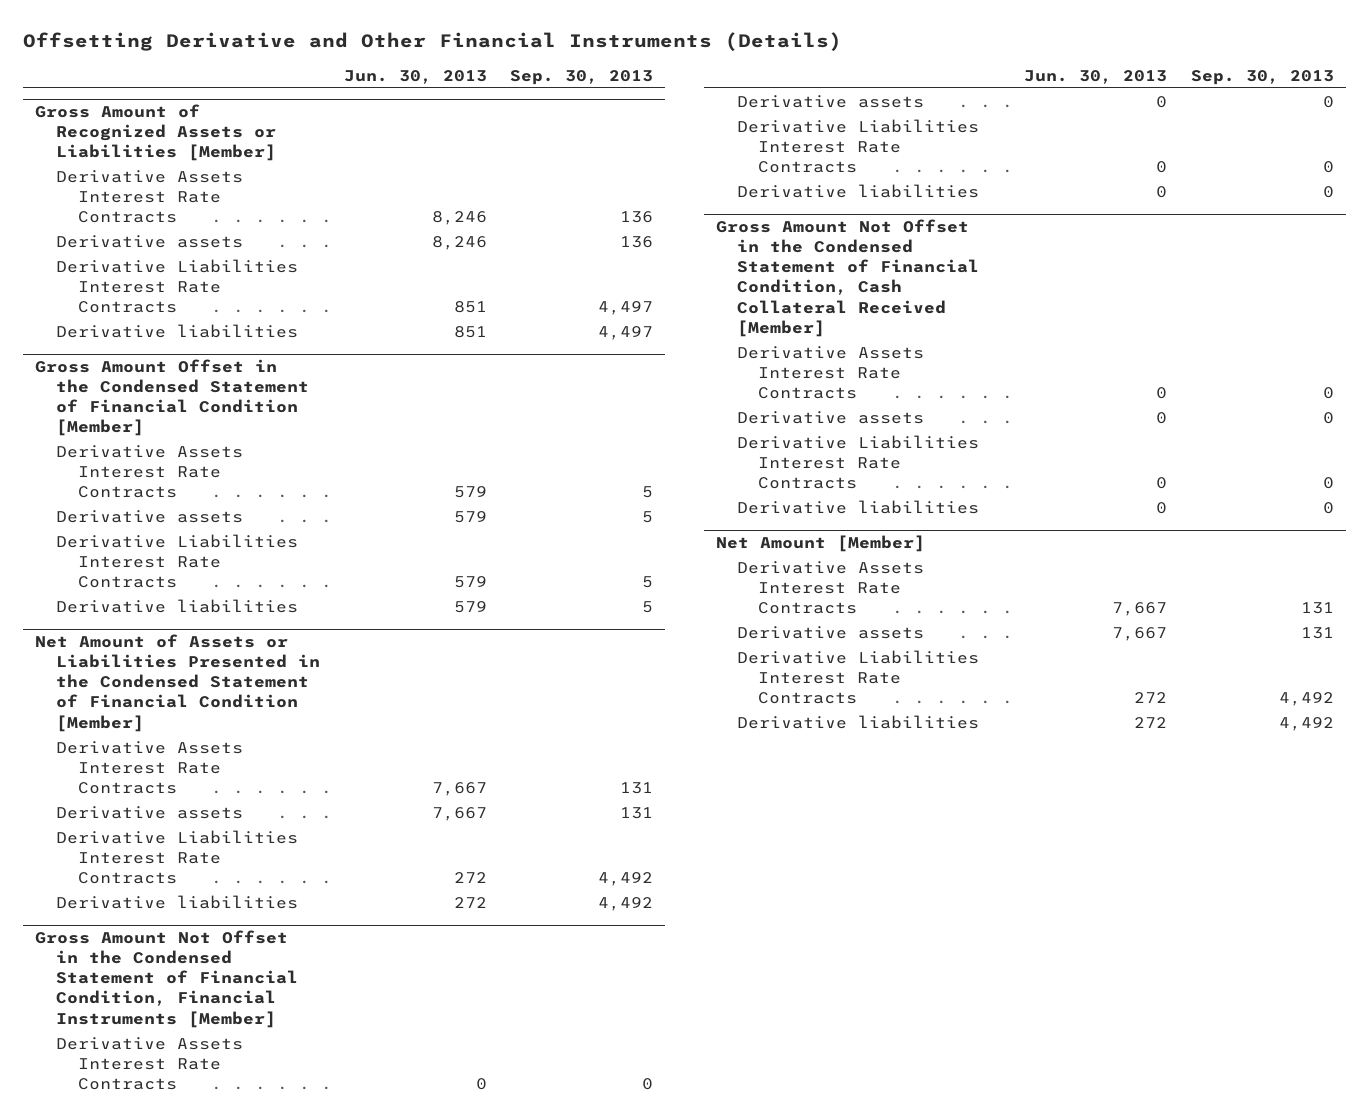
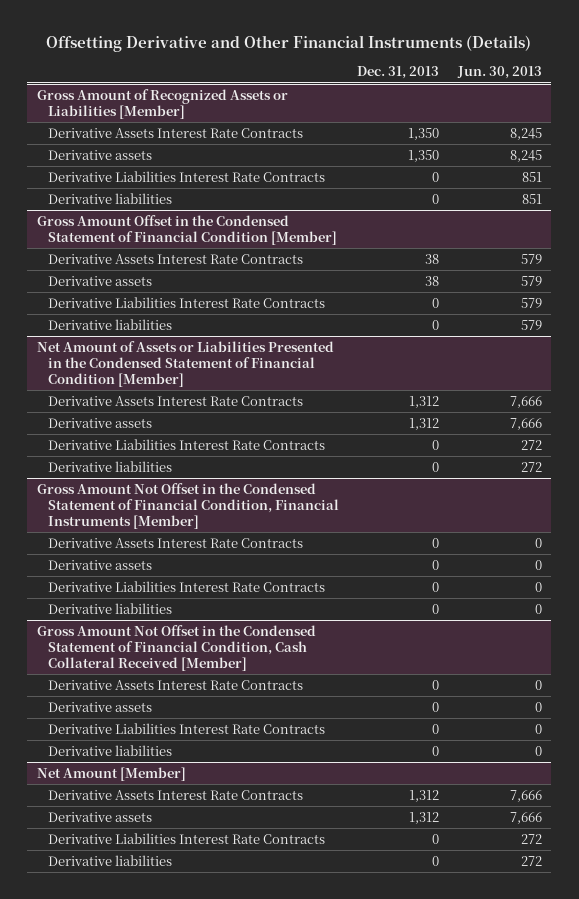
- | Jun. 30, 2013 | Sep. 30, 2013
+ | Dec. 31, 2013 | Jun. 30, 2013
@ Gross Amount of Recognized Assets or Liabilities [Member]
- Derivative Assets Interest Rate Contracts | 8,246 | 136
- Derivative assets | 8,246 | 136
+ Derivative Assets Interest Rate Contracts | 1,350 | 8,245
+ Derivative assets | 1,350 | 8,245
@ Net Amount of Assets or Liabilities Presented in the Condensed Statement of Financial Condition [Member]
- Derivative Assets Interest Rate Contracts | 7,667 | 131
- Derivative assets | 7,667 | 131
+ Derivative Assets Interest Rate Contracts | 1,312 | 7,666
+ Derivative assets | 1,312 | 7,666
@ Net Amount [Member]
- Derivative Assets Interest Rate Contracts | 7,667 | 131
- Derivative assets | 7,667 | 131
+ Derivative Assets Interest Rate Contracts | 1,312 | 7,666
+ Derivative assets | 1,312 | 7,666

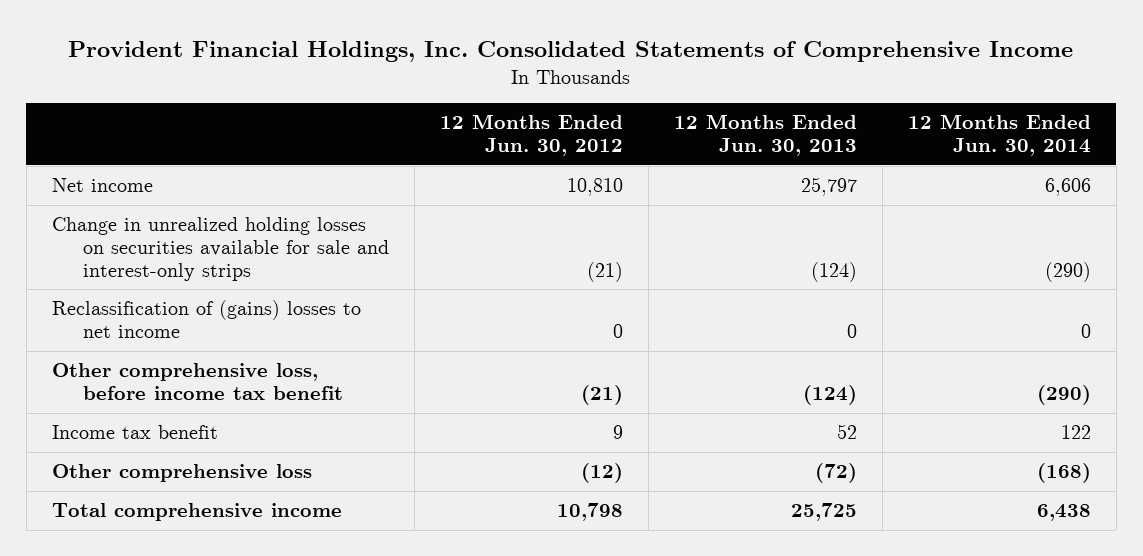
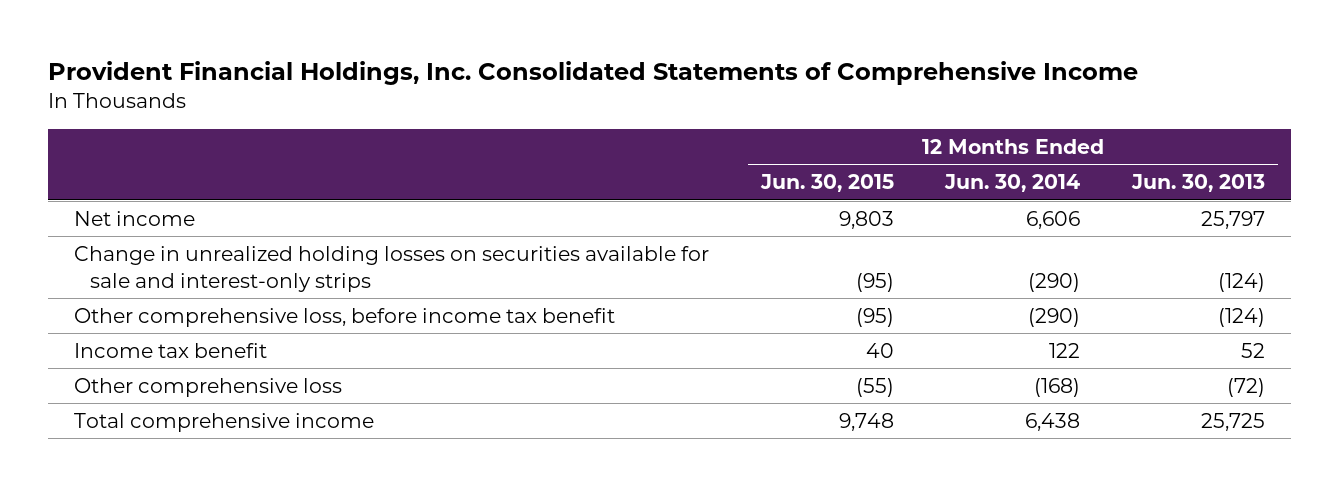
- | 12 Months Ended Jun. 30, 2012 | 12 Months Ended Jun. 30, 2013 | 12 Months Ended Jun. 30, 2014
+ | 12 Months Ended Jun. 30, 2015 | 12 Months Ended Jun. 30, 2014 | 12 Months Ended Jun. 30, 2013
- Reclassification of (gains) losses to net income | 0 | 0 | 0

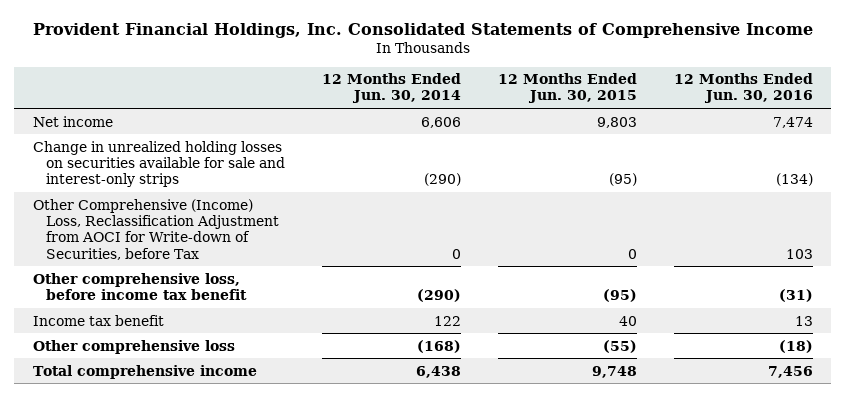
- | 12 Months Ended Jun. 30, 2015 | 12 Months Ended Jun. 30, 2014 | 12 Months Ended Jun. 30, 2013
+ | 12 Months Ended Jun. 30, 2014 | 12 Months Ended Jun. 30, 2015 | 12 Months Ended Jun. 30, 2016
+ Other Comprehensive (Income) Loss, Reclassification Adjustment from AOCI for Write-down of Securities, before Tax | 0 | 0 | 103

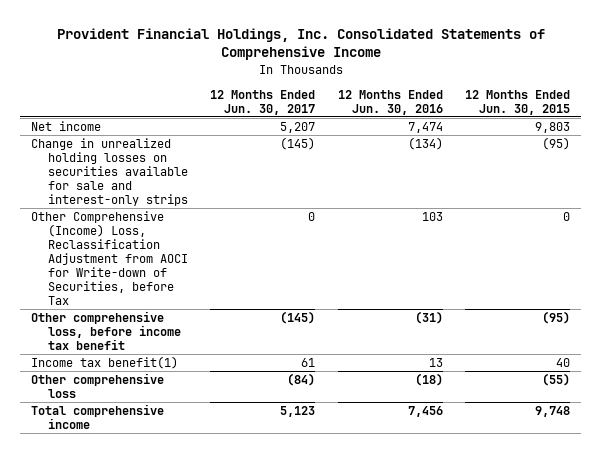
- | 12 Months Ended Jun. 30, 2014 | 12 Months Ended Jun. 30, 2015 | 12 Months Ended Jun. 30, 2016
+ | 12 Months Ended Jun. 30, 2017 | 12 Months Ended Jun. 30, 2016 | 12 Months Ended Jun. 30, 2015
- Income tax benefit | 122 | 40 | 13
+ Income tax benefit(1) | 61 | 13 | 40

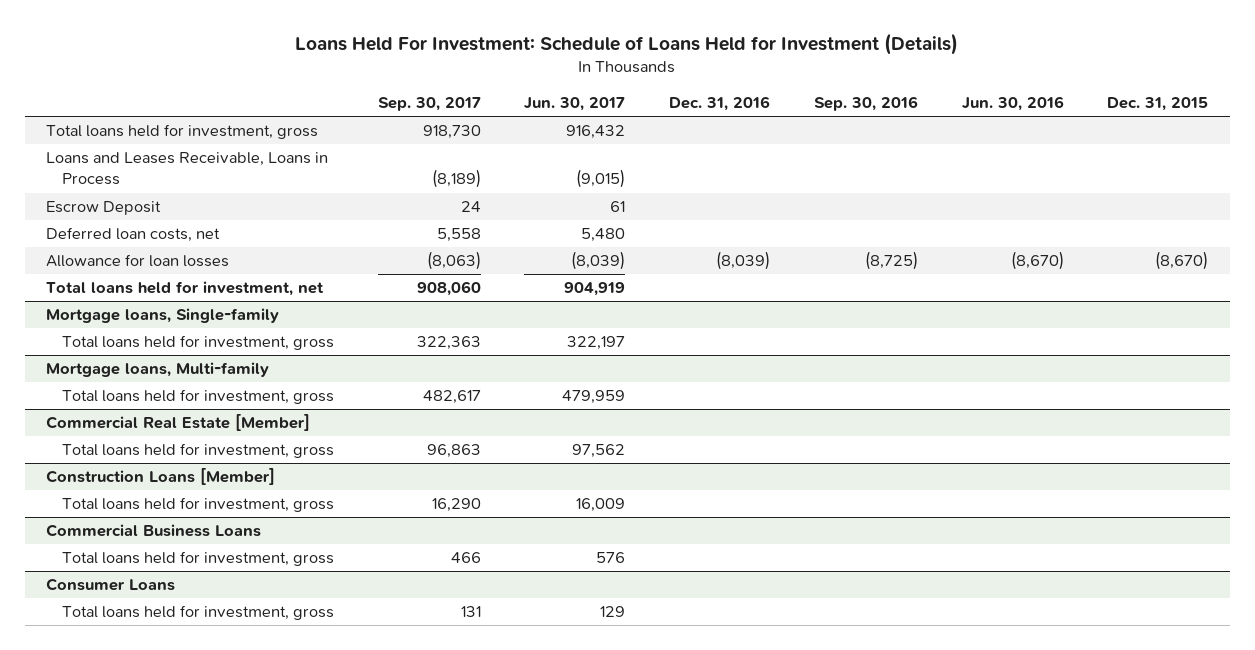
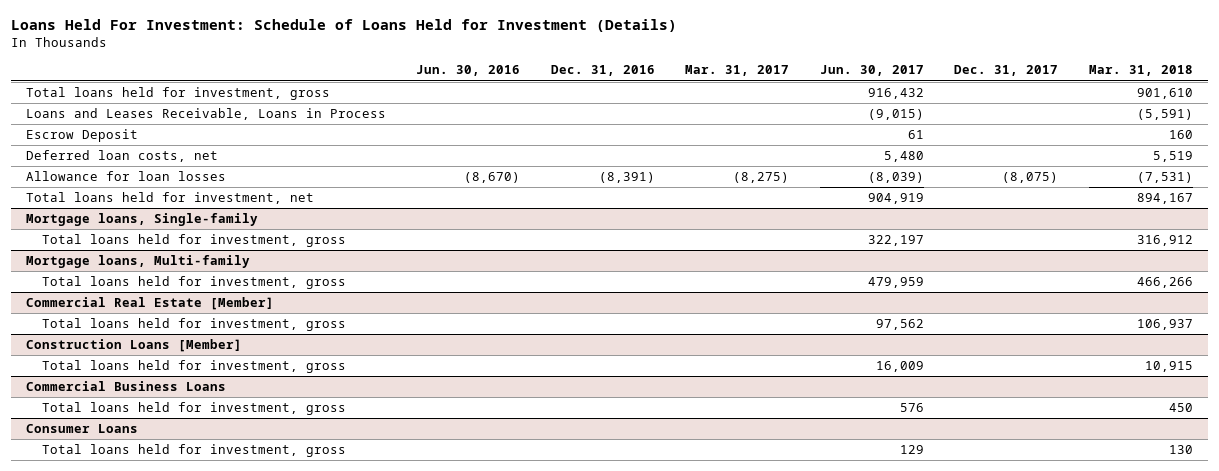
- | Sep. 30, 2017 | Jun. 30, 2017 | Dec. 31, 2016 | Sep. 30, 2016 | Jun. 30, 2016 | Dec. 31, 2015
+ | Jun. 30, 2016 | Dec. 31, 2016 | Mar. 31, 2017 | Jun. 30, 2017 | Dec. 31, 2017 | Mar. 31, 2018
- Allowance for loan losses | (8,063) | (8,039) | (8,039) | (8,725) | (8,670) | (8,670)
+ Allowance for loan losses | (8,670) | (8,391) | (8,275) | (8,039) | (8,075) | (7,531)

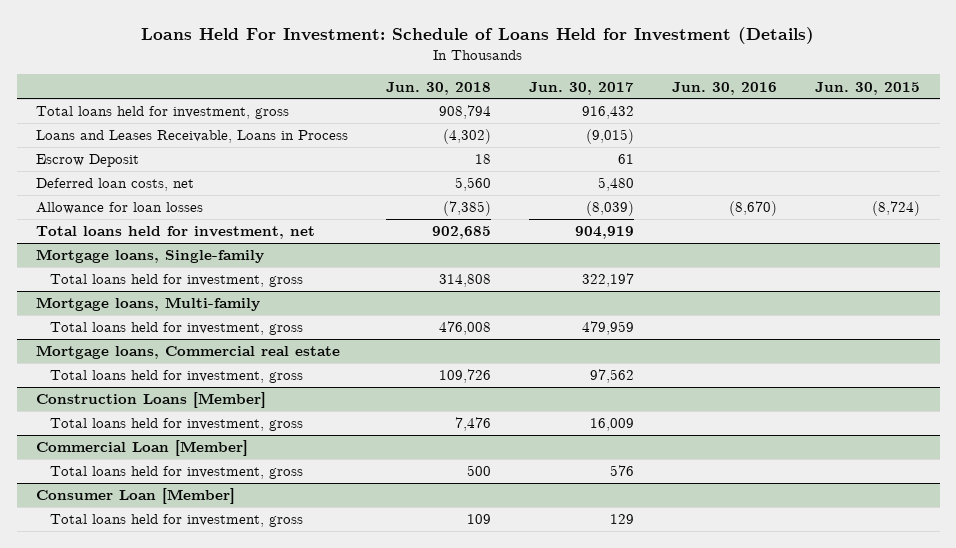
- | Jun. 30, 2016 | Dec. 31, 2016 | Mar. 31, 2017 | Jun. 30, 2017 | Dec. 31, 2017 | Mar. 31, 2018
+ | Jun. 30, 2018 | Jun. 30, 2017 | Jun. 30, 2016 | Jun. 30, 2015
- Commercial Real Estate [Member]
+ Mortgage loans, Commercial real estate
- Commercial Business Loans
+ Commercial Loan [Member]
- Consumer Loans
+ Consumer Loan [Member]

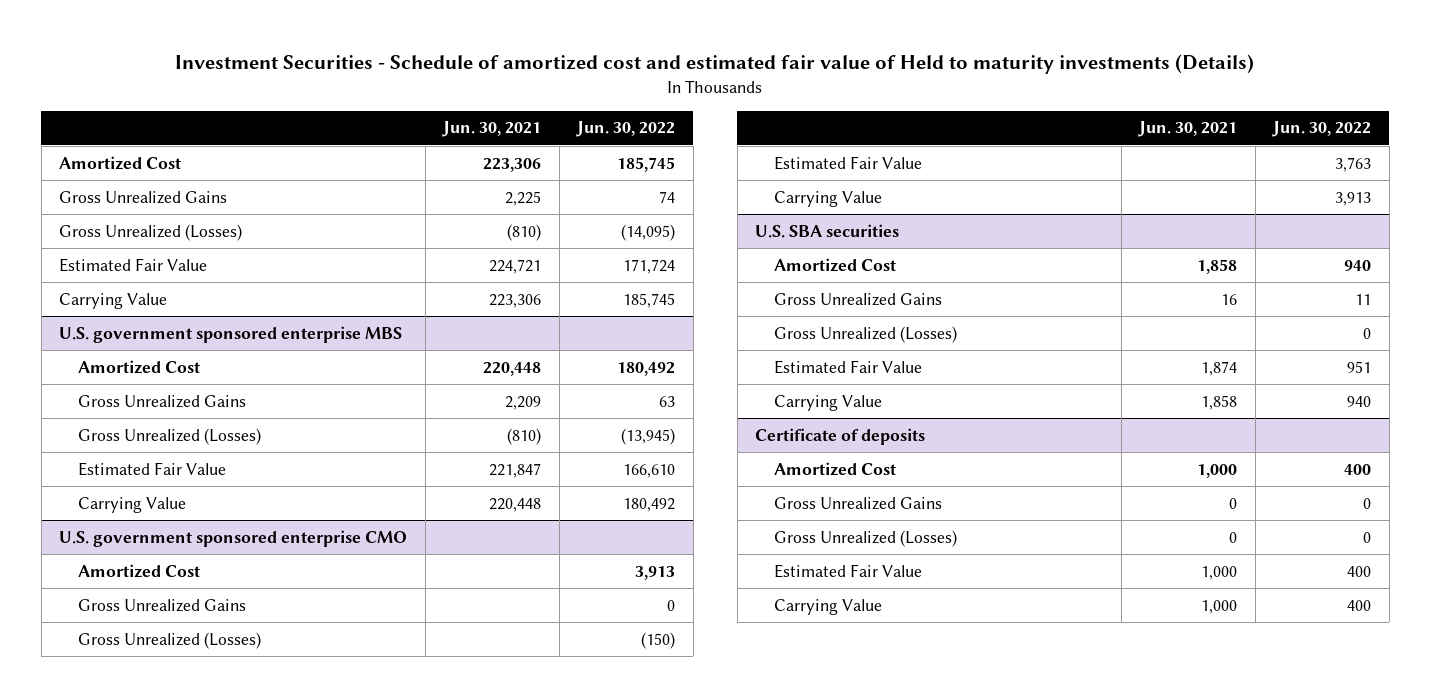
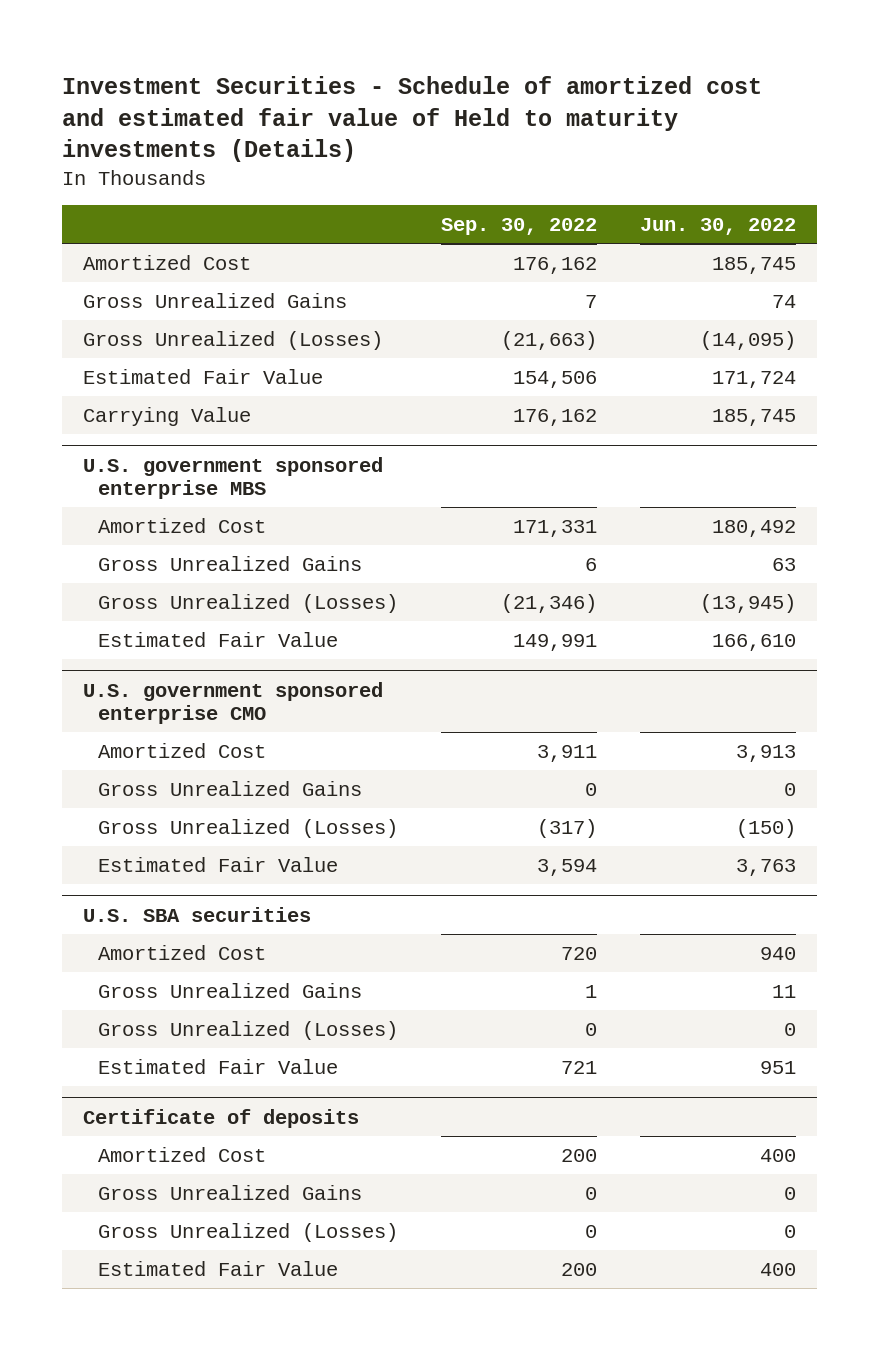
- | Jun. 30, 2021 | Jun. 30, 2022
+ | Sep. 30, 2022 | Jun. 30, 2022
@ U.S. government sponsored enterprise MBS
- Carrying Value | 220,448 | 180,492
@ U.S. government sponsored enterprise CMO
- Carrying Value | | 3,913
@ U.S. SBA securities
- Carrying Value | 1,858 | 940
@ Certificate of deposits
- Carrying Value | 1,000 | 400

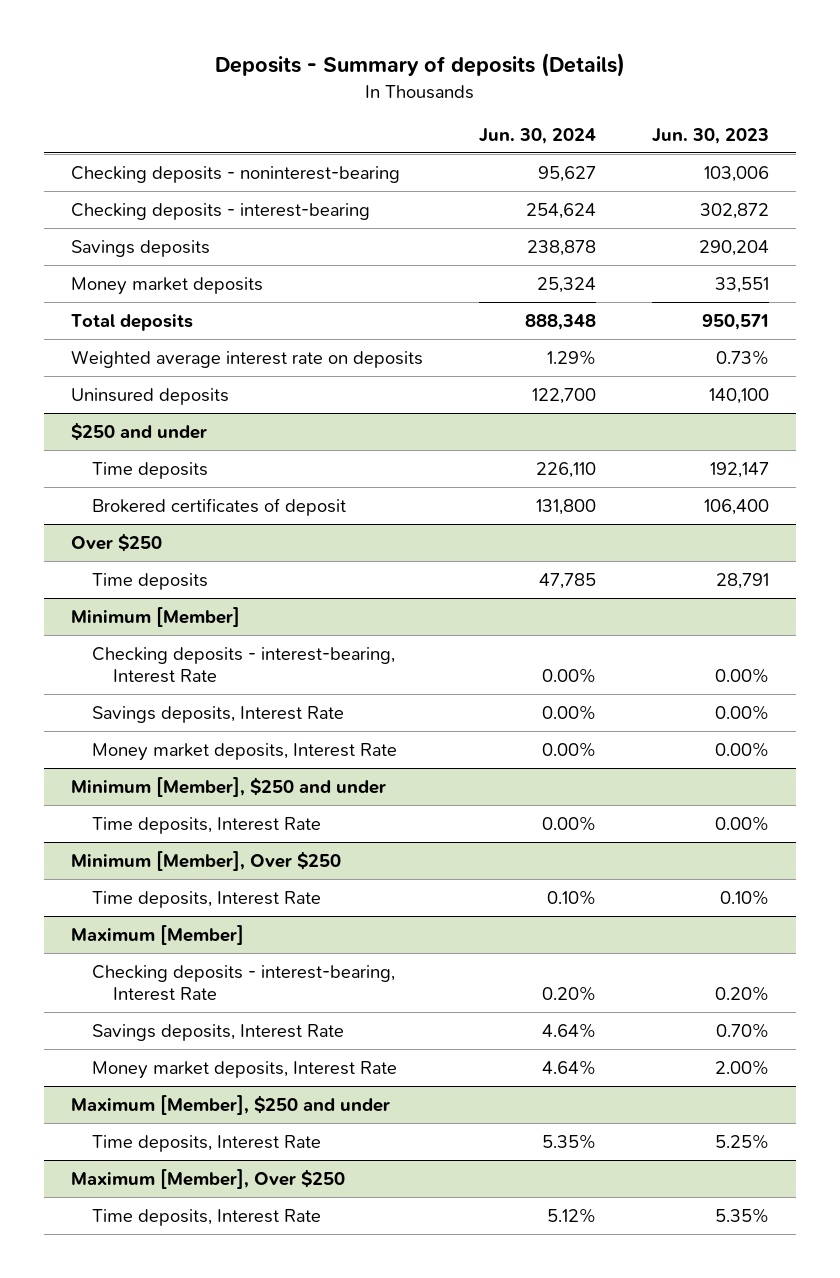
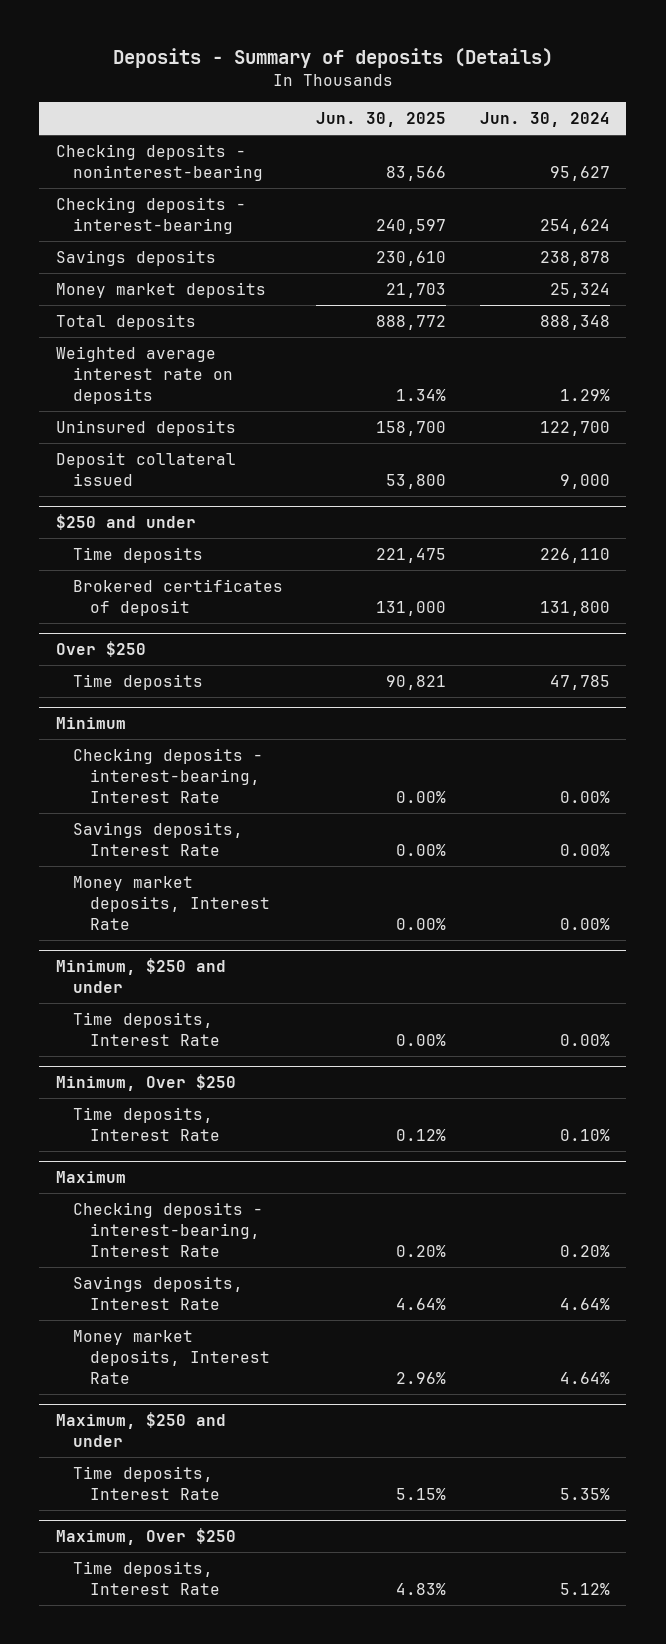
- | Jun. 30, 2024 | Jun. 30, 2023
+ | Jun. 30, 2025 | Jun. 30, 2024
+ Deposit collateral issued | 53,800 | 9,000
- Minimum [Member]
+ Minimum
- Minimum [Member], $250 and under
+ Minimum, $250 and under
- Minimum [Member], Over $250
+ Minimum, Over $250
- Maximum [Member]
+ Maximum
- Maximum [Member], $250 and under
+ Maximum, $250 and under
- Maximum [Member], Over $250
+ Maximum, Over $250

